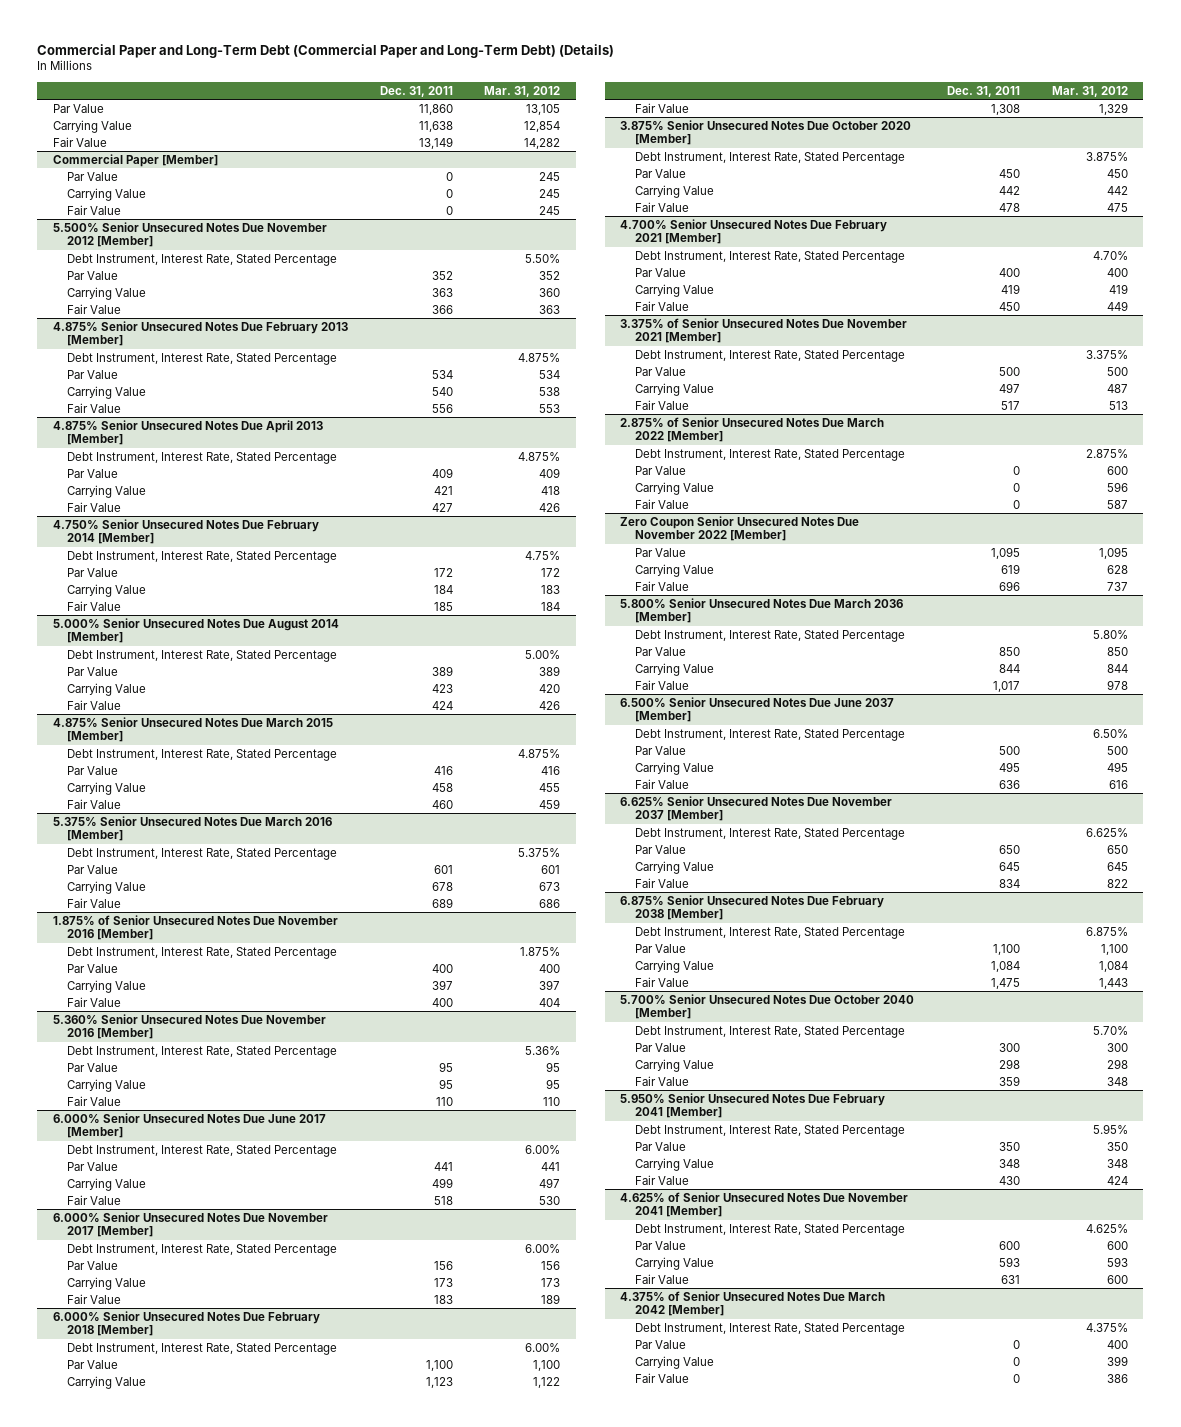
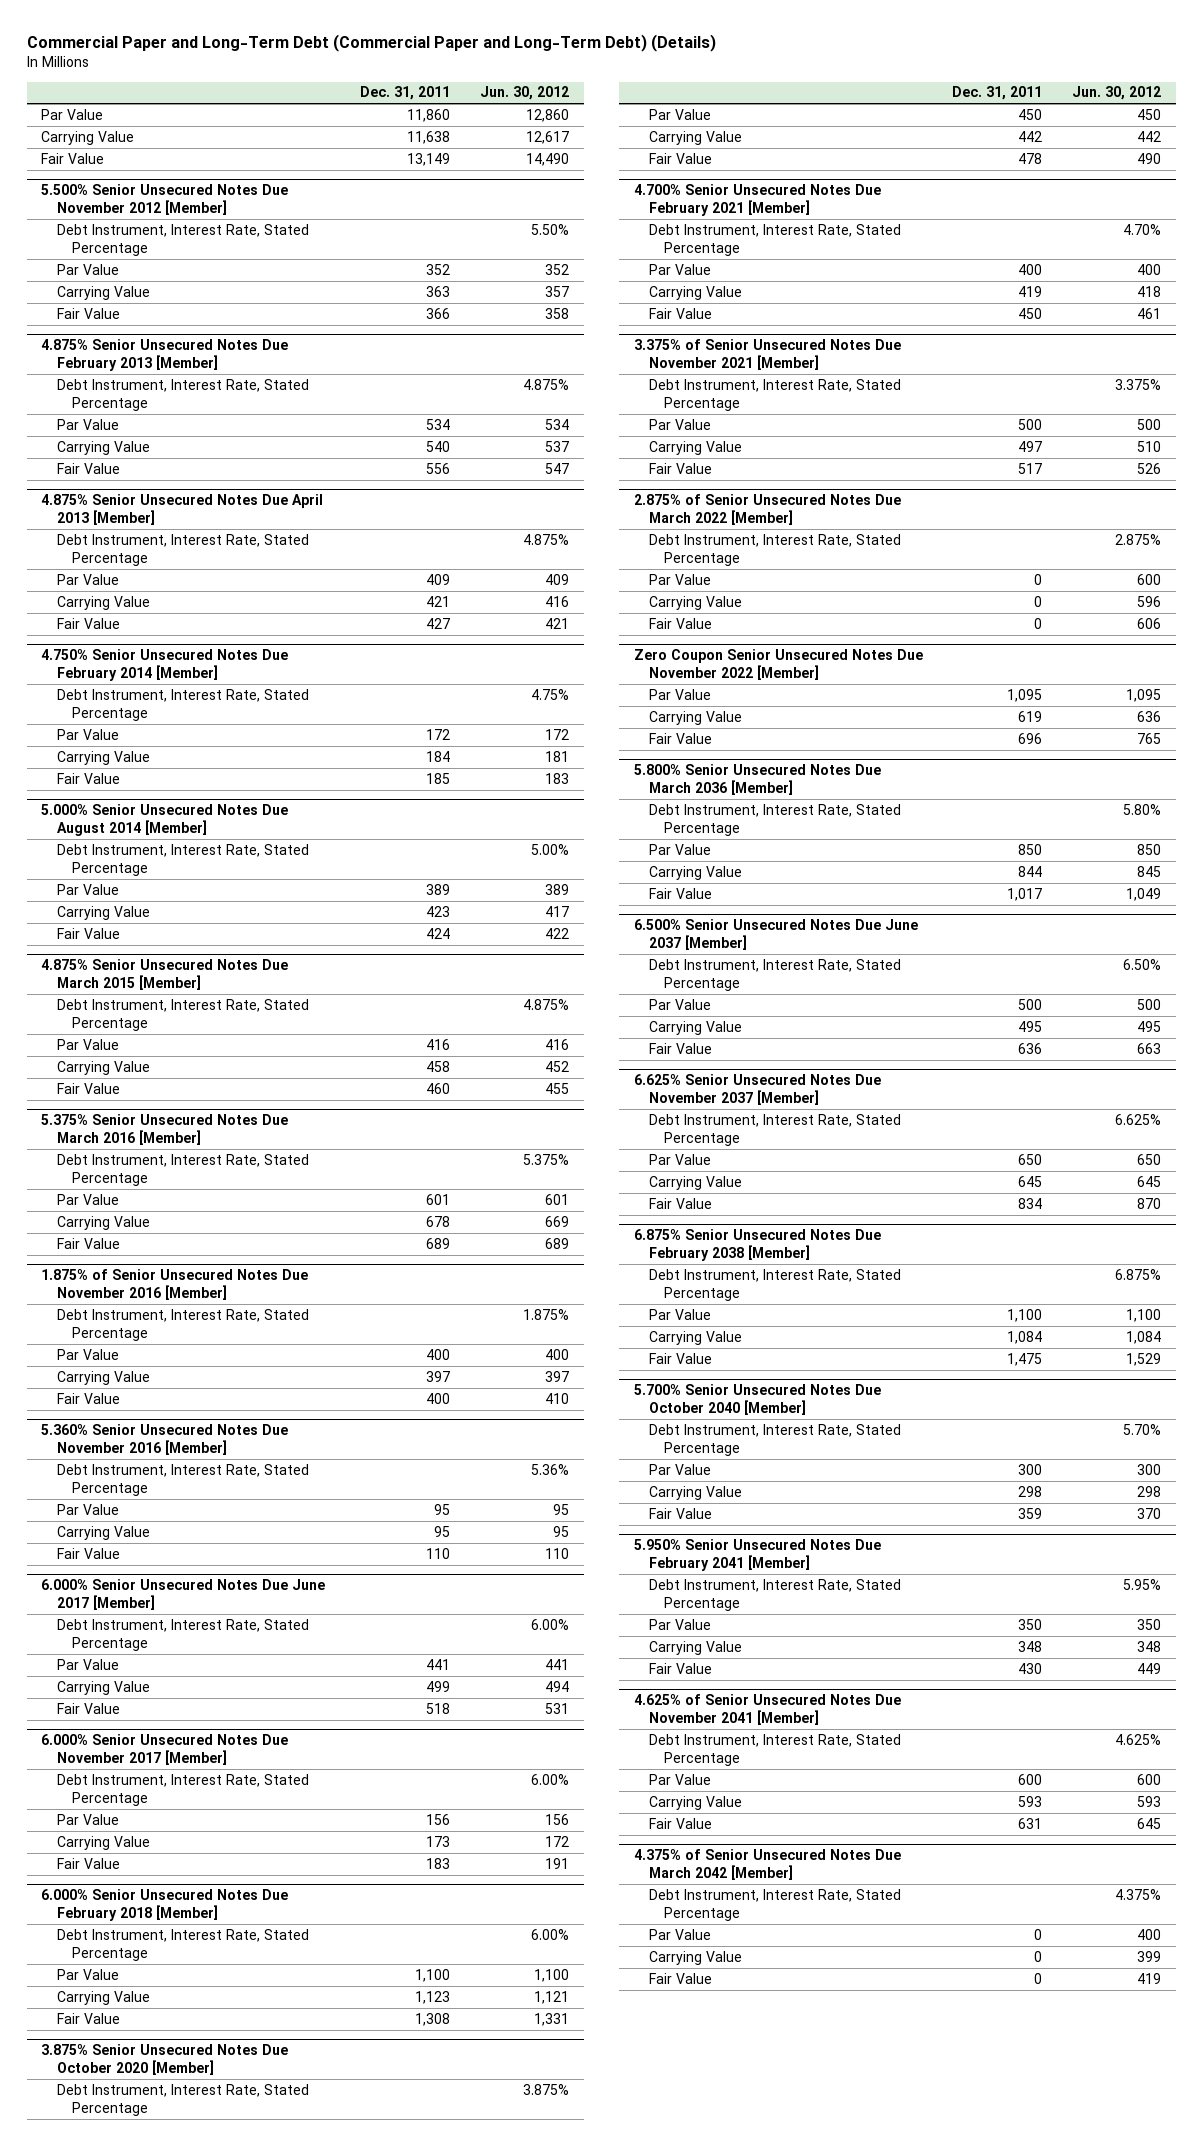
- | Dec. 31, 2011 | Mar. 31, 2012
+ | Dec. 31, 2011 | Jun. 30, 2012
- Commercial Paper [Member]
- Par Value | 0 | 245
- Carrying Value | 0 | 245
- Fair Value | 0 | 245

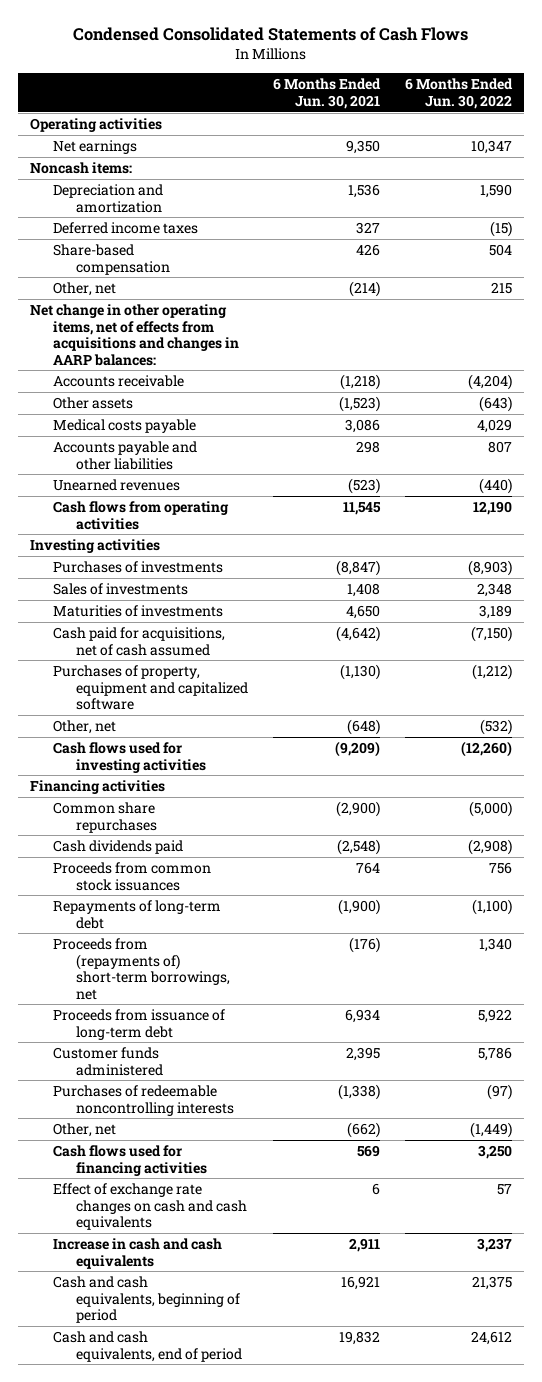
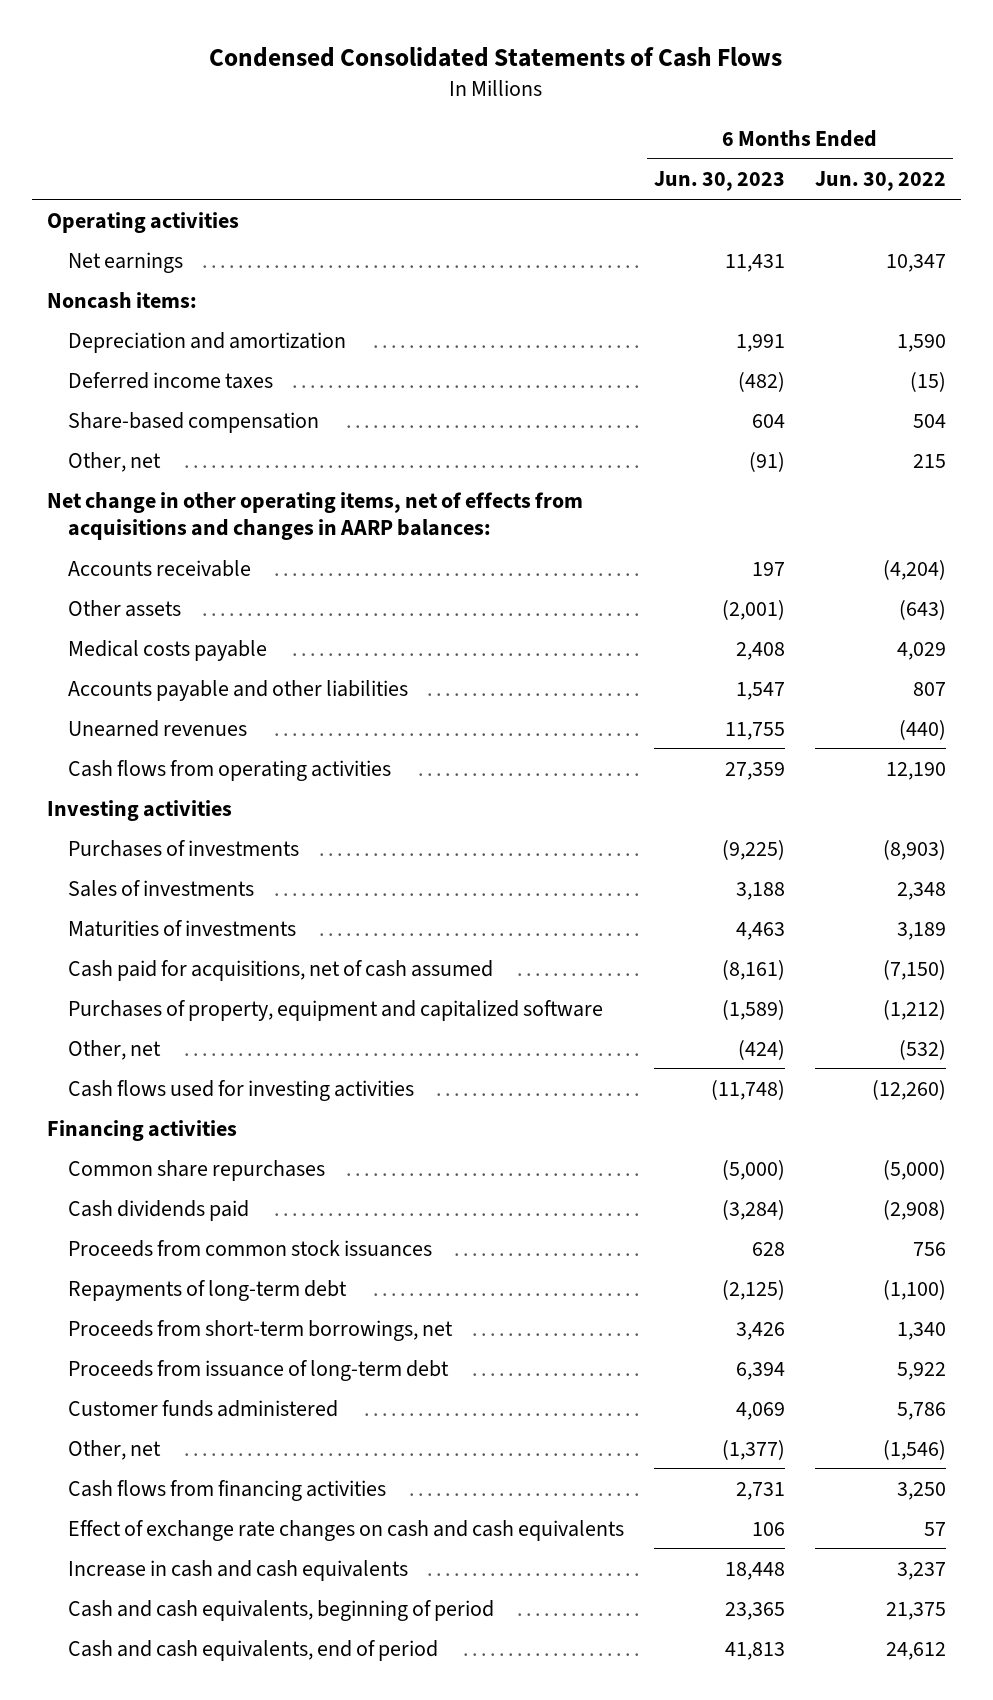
- | 6 Months Ended Jun. 30, 2021 | 6 Months Ended Jun. 30, 2022
+ | 6 Months Ended Jun. 30, 2023 | 6 Months Ended Jun. 30, 2022
- Proceeds from (repayments of) short-term borrowings, net | (176) | 1,340
+ Proceeds from short-term borrowings, net | 3,426 | 1,340
- Purchases of redeemable noncontrolling interests | (1,338) | (97)
- Other, net | (662) | (1,449)
- Cash flows used for financing activities | 569 | 3,250
+ Other, net | (1,377) | (1,546)
+ Cash flows from financing activities | 2,731 | 3,250

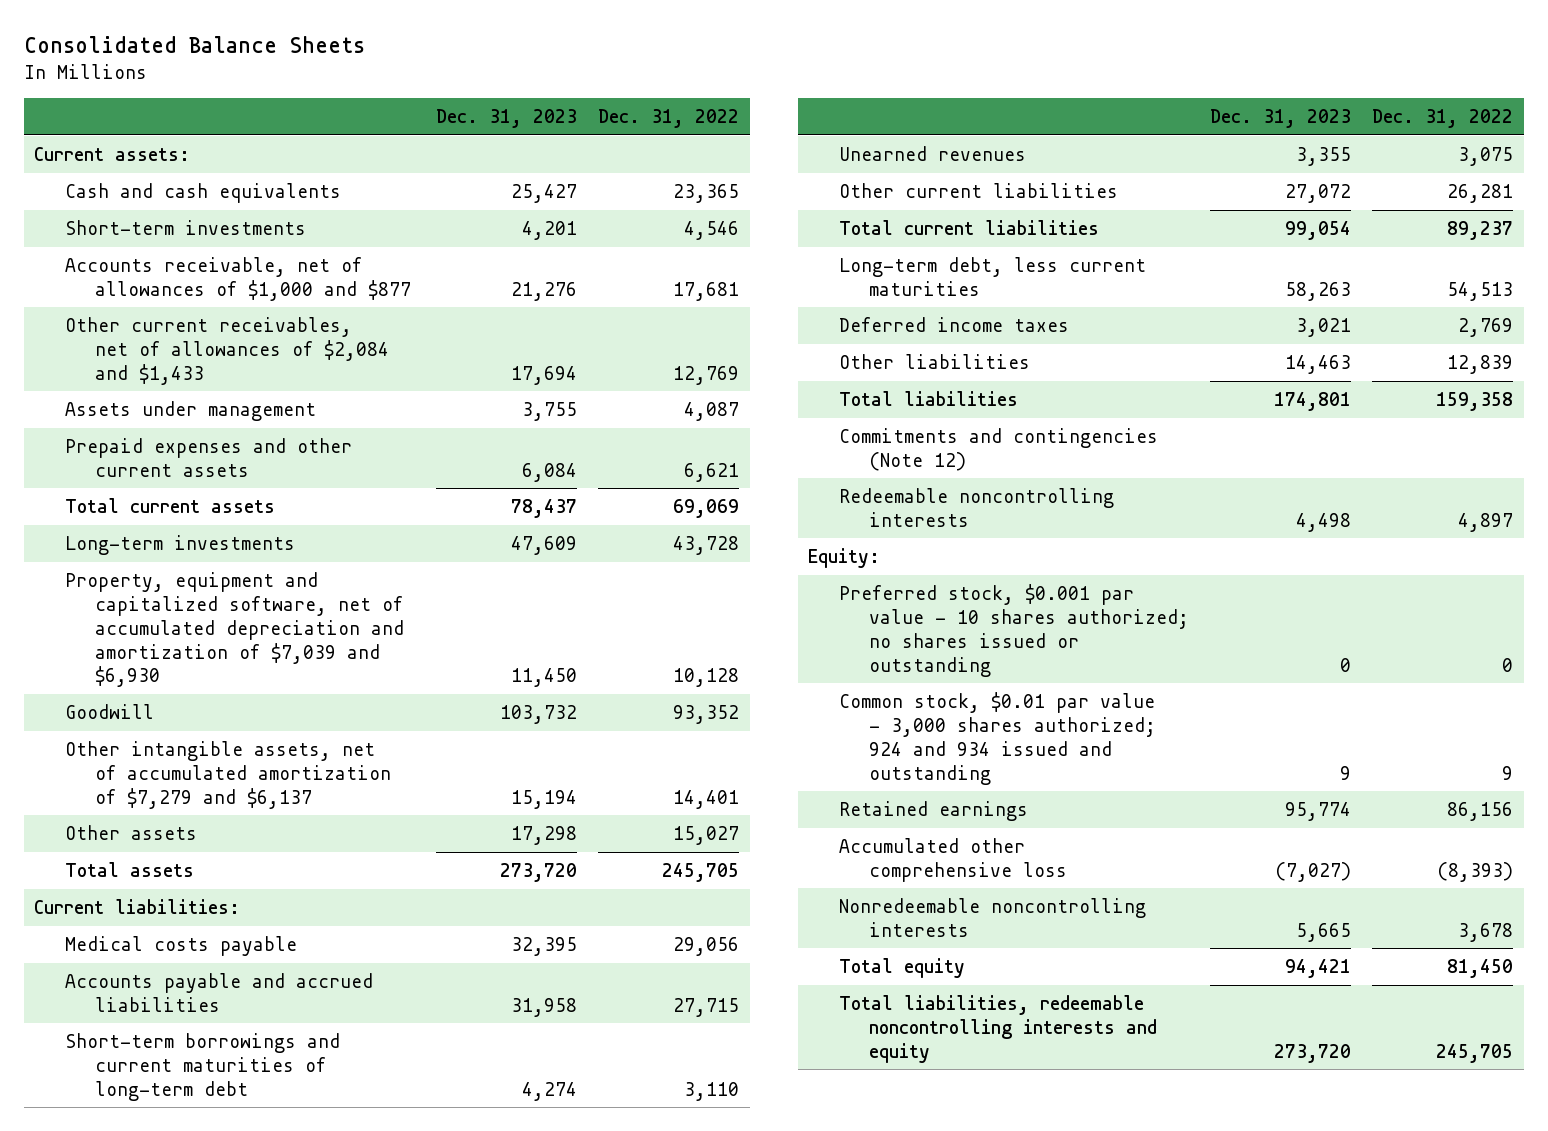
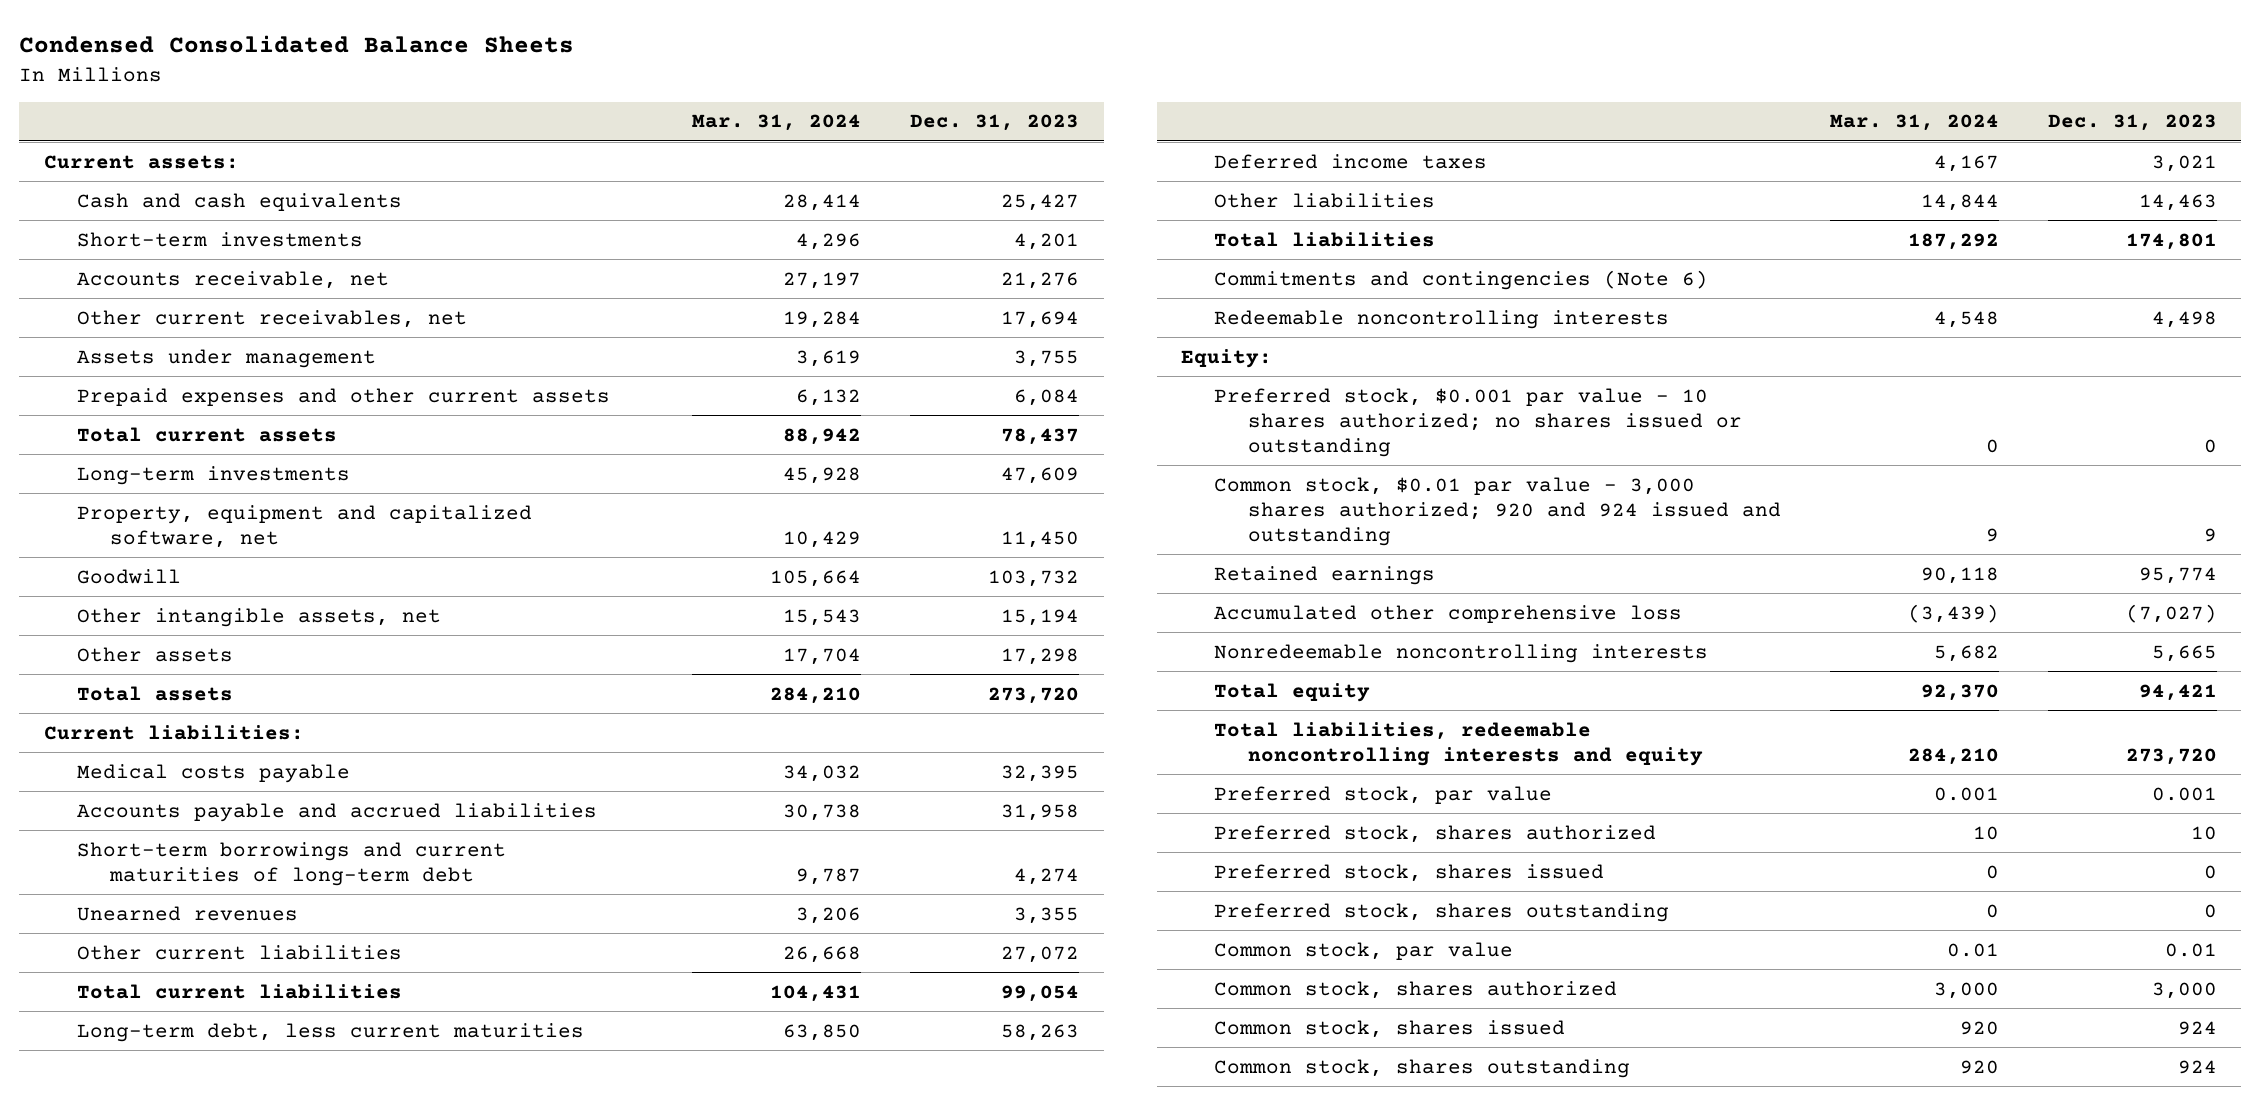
- Consolidated Balance Sheets
+ Condensed Consolidated Balance Sheets
- | Dec. 31, 2023 | Dec. 31, 2022
+ | Mar. 31, 2024 | Dec. 31, 2023
- Accounts receivable, net of allowances of $1,000 and $877 | 21,276 | 17,681
- Other current receivables, net of allowances of $2,084 and $1,433 | 17,694 | 12,769
+ Accounts receivable, net | 27,197 | 21,276
+ Other current receivables, net | 19,284 | 17,694
- Property, equipment and capitalized software, net of accumulated depreciation and amortization of $7,039 and $6,930 | 11,450 | 10,128
+ Property, equipment and capitalized software, net | 10,429 | 11,450
- Other intangible assets, net of accumulated amortization of $7,279 and $6,137 | 15,194 | 14,401
+ Other intangible assets, net | 15,543 | 15,194
- Commitments and contingencies (Note 12)
+ Commitments and contingencies (Note 6)
- Common stock, $0.01 par value - 3,000 shares authorized; 924 and 934 issued and outstanding | 9 | 9
+ Common stock, $0.01 par value - 3,000 shares authorized; 920 and 924 issued and outstanding | 9 | 9
+ Preferred stock, par value | 0.001 | 0.001
+ Preferred stock, shares authorized | 10 | 10
+ Preferred stock, shares issued | 0 | 0
+ Preferred stock, shares outstanding | 0 | 0
+ Common stock, par value | 0.01 | 0.01
+ Common stock, shares authorized | 3,000 | 3,000
+ Common stock, shares issued | 920 | 924
+ Common stock, shares outstanding | 920 | 924

